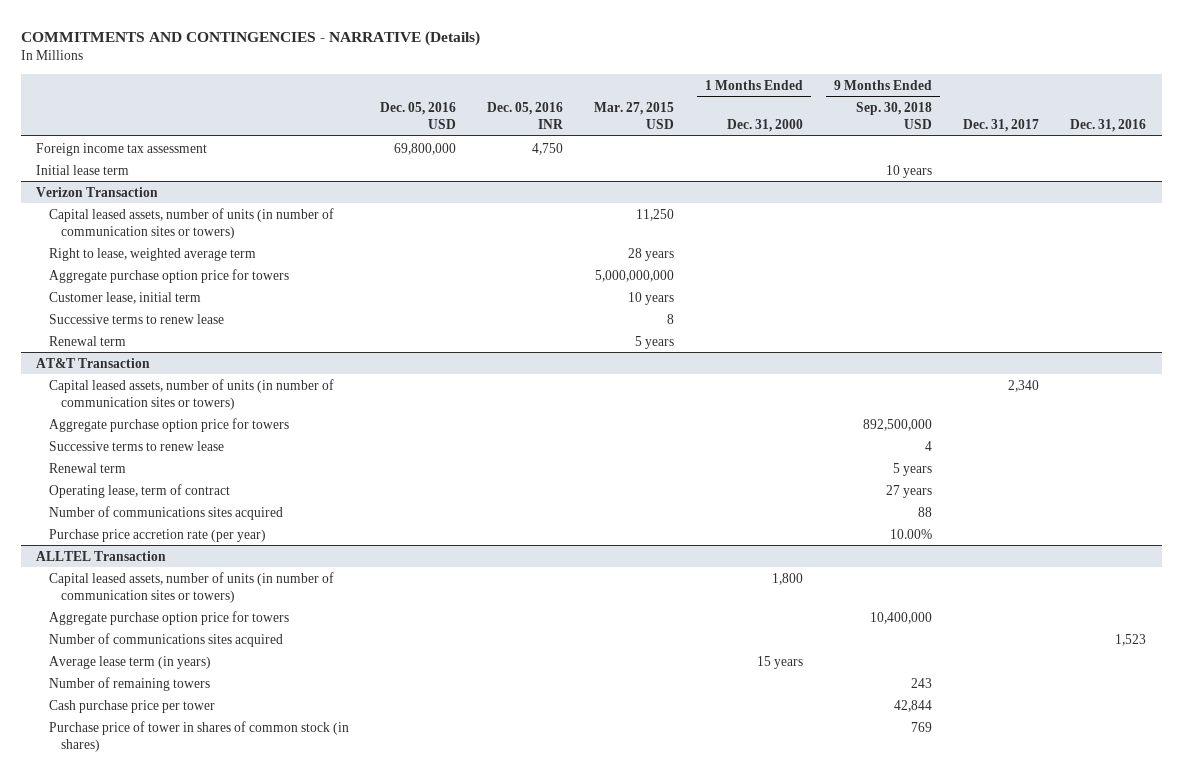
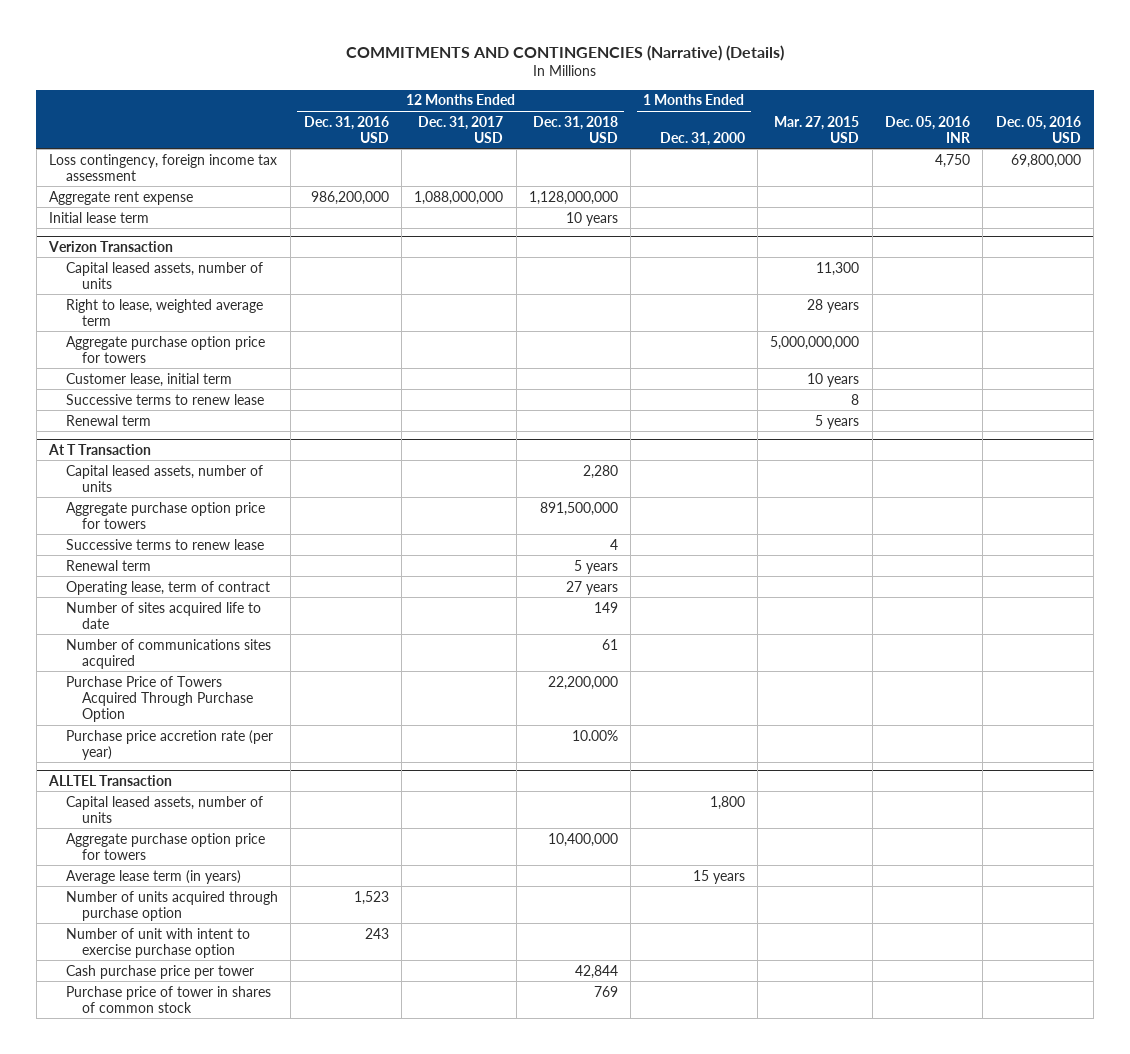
- COMMITMENTS AND CONTINGENCIES - NARRATIVE (Details)
+ COMMITMENTS AND CONTINGENCIES (Narrative) (Details)
- | Dec. 05, 2016 USD | Dec. 05, 2016 INR | Mar. 27, 2015 USD | 1 Months Ended Dec. 31, 2000 | 9 Months Ended Sep. 30, 2018 USD | Dec. 31, 2017 | Dec. 31, 2016
+ | 12 Months Ended Dec. 31, 2016 USD | 12 Months Ended Dec. 31, 2017 USD | 12 Months Ended Dec. 31, 2018 USD | 1 Months Ended Dec. 31, 2000 | Mar. 27, 2015 USD | Dec. 05, 2016 INR | Dec. 05, 2016 USD
- Foreign income tax assessment | 69,800,000 | 4,750 | | | | |
+ Loss contingency, foreign income tax assessment | | | | | | 4,750 | 69,800,000
+ Aggregate rent expense | 986,200,000 | 1,088,000,000 | 1,128,000,000 | | | |
@ Verizon Transaction
- Capital leased assets, number of units (in number of communication sites or towers) | | | 11,250 | | | |
+ Capital leased assets, number of units | | | | | 11,300 | |
- AT&T Transaction
- Capital leased assets, number of units (in number of communication sites or towers) | | | | | | 2,340 |
+ At T Transaction
+ Capital leased assets, number of units | | | 2,280 | | | |
+ Number of sites acquired life to date | | | 149 | | | |
+ Purchase Price of Towers Acquired Through Purchase Option | | | 22,200,000 | | | |
@ ALLTEL Transaction
- Capital leased assets, number of units (in number of communication sites or towers) | | | | 1,800 | | |
+ Capital leased assets, number of units | | | | 1,800 | | |
- Number of communications sites acquired | | | | | | | 1,523
- Number of remaining towers | | | | | 243 | |
+ Number of units acquired through purchase option | 1,523 | | | | | |
+ Number of unit with intent to exercise purchase option | 243 | | | | | |
- Purchase price of tower in shares of common stock (in shares) | | | | | 769 | |
+ Purchase price of tower in shares of common stock | | | 769 | | | |

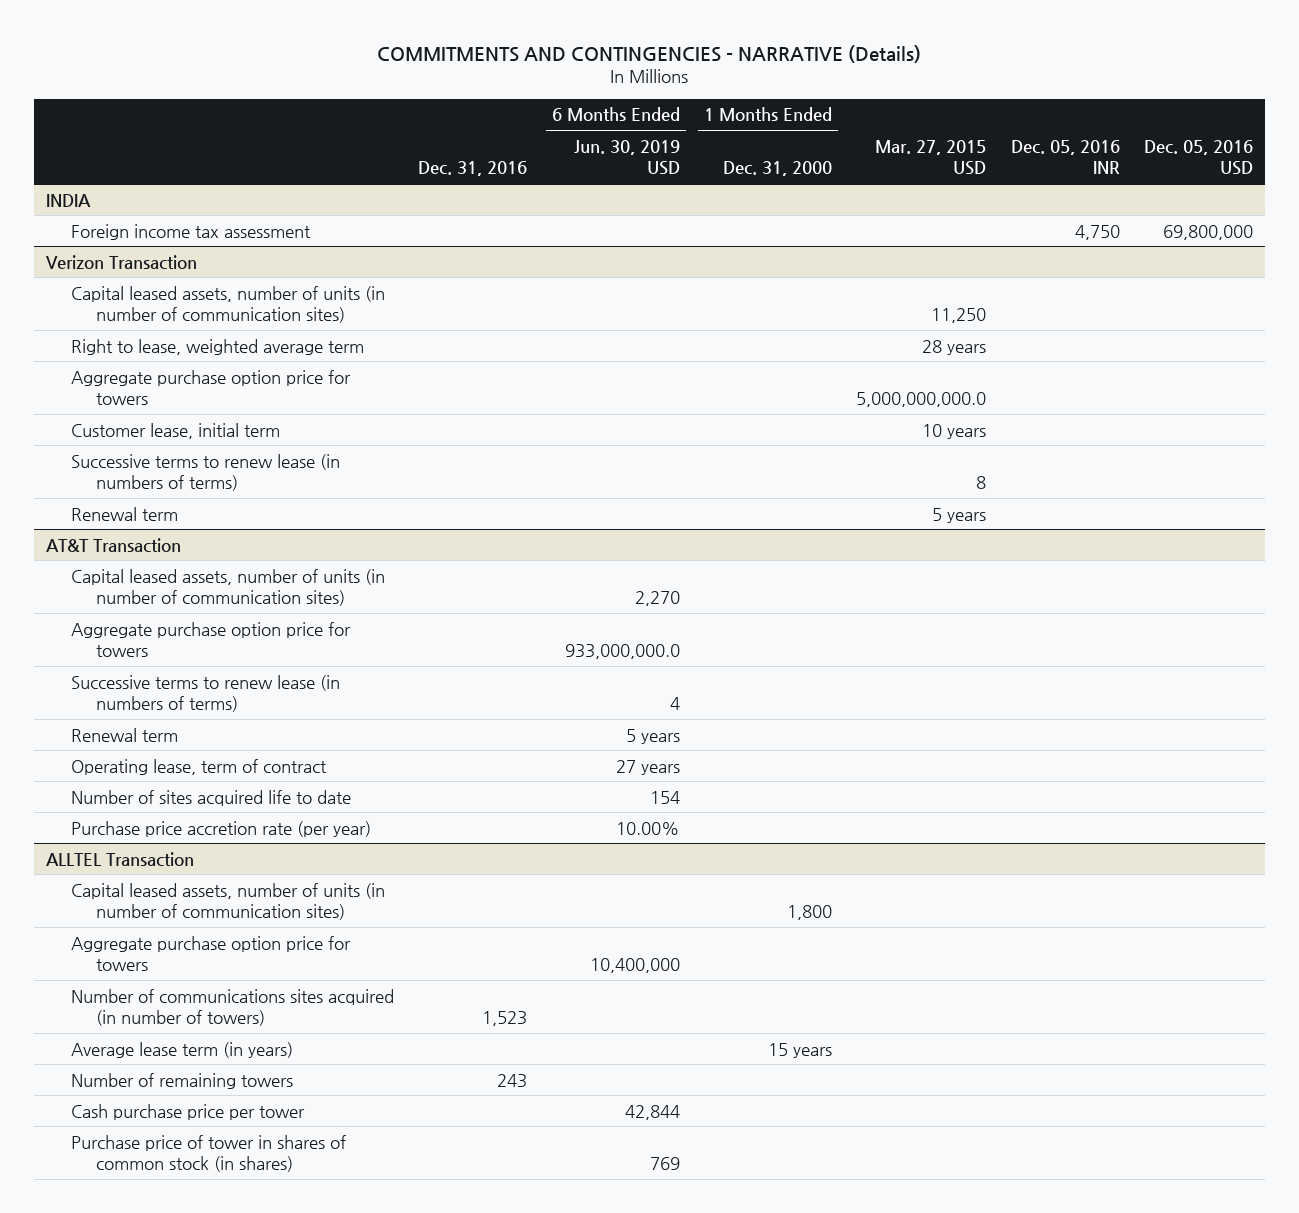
- COMMITMENTS AND CONTINGENCIES (Narrative) (Details)
+ COMMITMENTS AND CONTINGENCIES - NARRATIVE (Details)
- | 12 Months Ended Dec. 31, 2016 USD | 12 Months Ended Dec. 31, 2017 USD | 12 Months Ended Dec. 31, 2018 USD | 1 Months Ended Dec. 31, 2000 | Mar. 27, 2015 USD | Dec. 05, 2016 INR | Dec. 05, 2016 USD
+ | Dec. 31, 2016 | 6 Months Ended Jun. 30, 2019 USD | 1 Months Ended Dec. 31, 2000 | Mar. 27, 2015 USD | Dec. 05, 2016 INR | Dec. 05, 2016 USD
- Loss contingency, foreign income tax assessment | | | | | | 4,750 | 69,800,000
- Aggregate rent expense | 986,200,000 | 1,088,000,000 | 1,128,000,000 | | | |
- Initial lease term | | | 10 years | | | |
+ INDIA
+ Foreign income tax assessment | | | | | 4,750 | 69,800,000
@ Verizon Transaction
- Capital leased assets, number of units | | | | | 11,300 | |
+ Capital leased assets, number of units (in number of communication sites) | | | | 11,250 | |
- Aggregate purchase option price for towers | | | | | 5,000,000,000 | |
+ Aggregate purchase option price for towers | | | | 5,000,000,000.0 | |
- Successive terms to renew lease | | | | | 8 | |
+ Successive terms to renew lease (in numbers of terms) | | | | 8 | |
- At T Transaction
- Capital leased assets, number of units | | | 2,280 | | | |
+ AT&T Transaction
+ Capital leased assets, number of units (in number of communication sites) | | 2,270 | | | |
- Successive terms to renew lease | | | 4 | | | |
+ Successive terms to renew lease (in numbers of terms) | | 4 | | | |
- Number of communications sites acquired | | | 61 | | | |
- Purchase Price of Towers Acquired Through Purchase Option | | | 22,200,000 | | | |
@ ALLTEL Transaction
- Capital leased assets, number of units | | | | 1,800 | | |
+ Capital leased assets, number of units (in number of communication sites) | | | 1,800 | | |
+ Number of communications sites acquired (in number of towers) | 1,523 | | | | |
- Number of units acquired through purchase option | 1,523 | | | | | |
- Number of unit with intent to exercise purchase option | 243 | | | | | |
+ Number of remaining towers | 243 | | | | |
- Purchase price of tower in shares of common stock | | | 769 | | | |
+ Purchase price of tower in shares of common stock (in shares) | | 769 | | | |

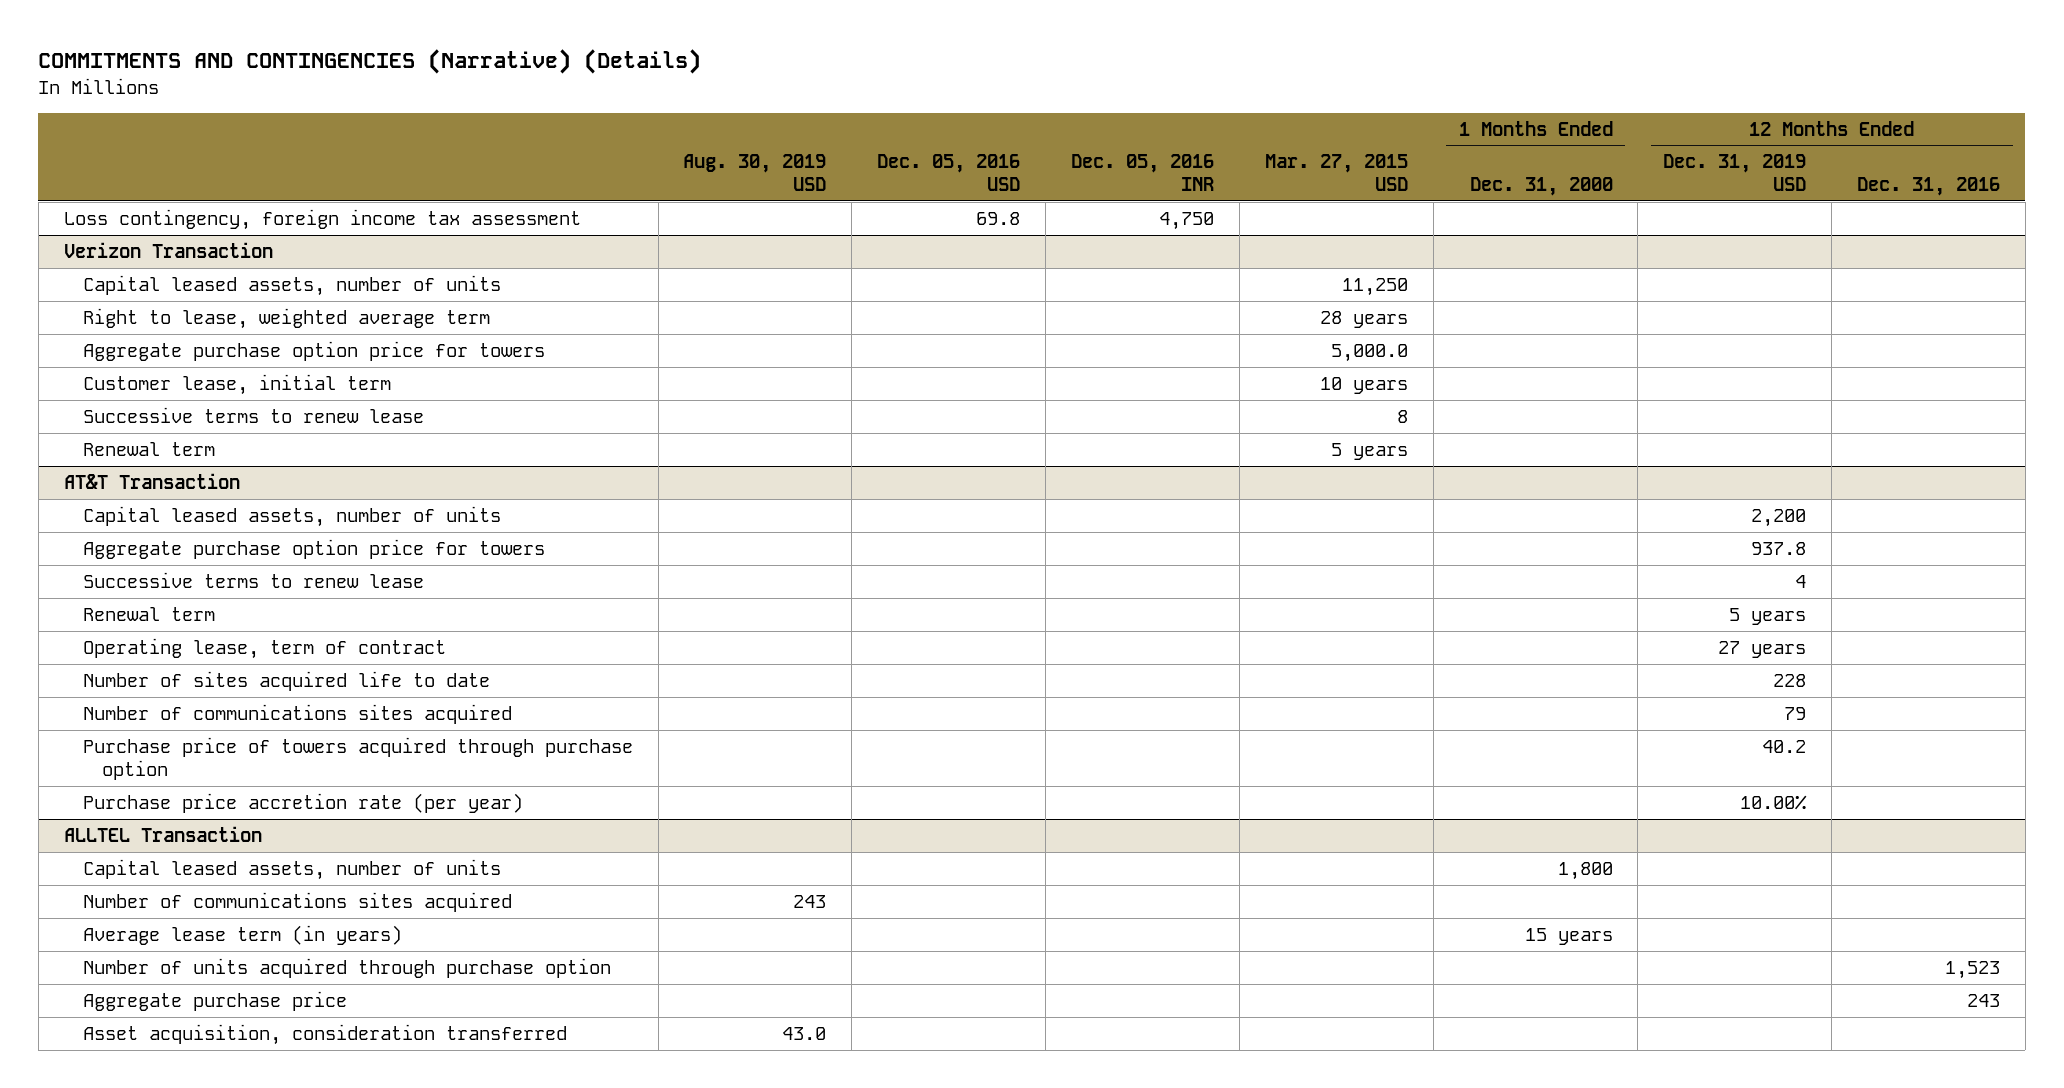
- COMMITMENTS AND CONTINGENCIES - NARRATIVE (Details)
+ COMMITMENTS AND CONTINGENCIES (Narrative) (Details)
- | Dec. 31, 2016 | 6 Months Ended Jun. 30, 2019 USD | 1 Months Ended Dec. 31, 2000 | Mar. 27, 2015 USD | Dec. 05, 2016 INR | Dec. 05, 2016 USD
+ | Aug. 30, 2019 USD | Dec. 05, 2016 USD | Dec. 05, 2016 INR | Mar. 27, 2015 USD | 1 Months Ended Dec. 31, 2000 | 12 Months Ended Dec. 31, 2019 USD | 12 Months Ended Dec. 31, 2016
- INDIA
- Foreign income tax assessment | | | | | 4,750 | 69,800,000
+ Loss contingency, foreign income tax assessment | | 69.8 | 4,750 | | | |
@ Verizon Transaction
- Capital leased assets, number of units (in number of communication sites) | | | | 11,250 | |
+ Capital leased assets, number of units | | | | 11,250 | | |
- Aggregate purchase option price for towers | | | | 5,000,000,000.0 | |
+ Aggregate purchase option price for towers | | | | 5,000.0 | | |
- Successive terms to renew lease (in numbers of terms) | | | | 8 | |
+ Successive terms to renew lease | | | | 8 | | |
@ AT&T Transaction
- Capital leased assets, number of units (in number of communication sites) | | 2,270 | | | |
+ Capital leased assets, number of units | | | | | | 2,200 |
- Successive terms to renew lease (in numbers of terms) | | 4 | | | |
+ Successive terms to renew lease | | | | | | 4 |
+ Number of communications sites acquired | | | | | | 79 |
+ Purchase price of towers acquired through purchase option | | | | | | 40.2 |
@ ALLTEL Transaction
- Capital leased assets, number of units (in number of communication sites) | | | 1,800 | | |
- Aggregate purchase option price for towers | | 10,400,000 | | | |
- Number of communications sites acquired (in number of towers) | 1,523 | | | | |
+ Capital leased assets, number of units | | | | | 1,800 | |
+ Number of communications sites acquired | 243 | | | | | |
- Number of remaining towers | 243 | | | | |
- Cash purchase price per tower | | 42,844 | | | |
- Purchase price of tower in shares of common stock (in shares) | | 769 | | | |
+ Number of units acquired through purchase option | | | | | | | 1,523
+ Aggregate purchase price | | | | | | | 243
+ Asset acquisition, consideration transferred | 43.0 | | | | | |

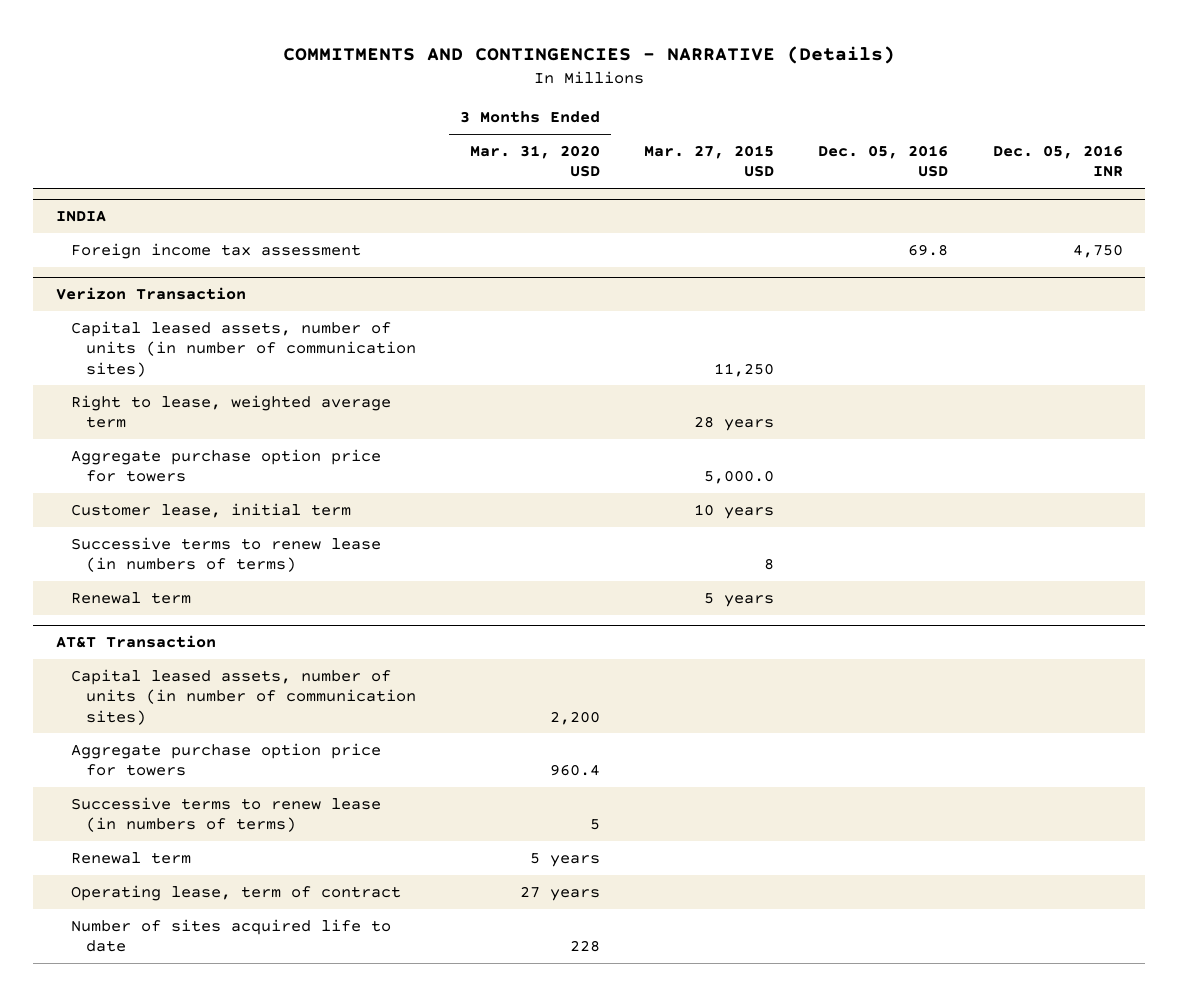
- COMMITMENTS AND CONTINGENCIES (Narrative) (Details)
+ COMMITMENTS AND CONTINGENCIES - NARRATIVE (Details)
- | Aug. 30, 2019 USD | Dec. 05, 2016 USD | Dec. 05, 2016 INR | Mar. 27, 2015 USD | 1 Months Ended Dec. 31, 2000 | 12 Months Ended Dec. 31, 2019 USD | 12 Months Ended Dec. 31, 2016
+ | 3 Months Ended Mar. 31, 2020 USD | Mar. 27, 2015 USD | Dec. 05, 2016 USD | Dec. 05, 2016 INR
- Loss contingency, foreign income tax assessment | | 69.8 | 4,750 | | | |
+ INDIA
+ Foreign income tax assessment | | | 69.8 | 4,750
@ Verizon Transaction
- Capital leased assets, number of units | | | | 11,250 | | |
+ Capital leased assets, number of units (in number of communication sites) | | 11,250 | |
- Successive terms to renew lease | | | | 8 | | |
+ Successive terms to renew lease (in numbers of terms) | | 8 | |
@ AT&T Transaction
- Capital leased assets, number of units | | | | | | 2,200 |
+ Capital leased assets, number of units (in number of communication sites) | 2,200 | | |
- Successive terms to renew lease | | | | | | 4 |
+ Successive terms to renew lease (in numbers of terms) | 5 | | |
- Number of communications sites acquired | | | | | | 79 |
- Purchase price of towers acquired through purchase option | | | | | | 40.2 |
- Purchase price accretion rate (per year) | | | | | | 10.00% |
- ALLTEL Transaction
- Capital leased assets, number of units | | | | | 1,800 | |
- Number of communications sites acquired | 243 | | | | | |
- Average lease term (in years) | | | | | 15 years | |
- Number of units acquired through purchase option | | | | | | | 1,523
- Aggregate purchase price | | | | | | | 243
- Asset acquisition, consideration transferred | 43.0 | | | | | |

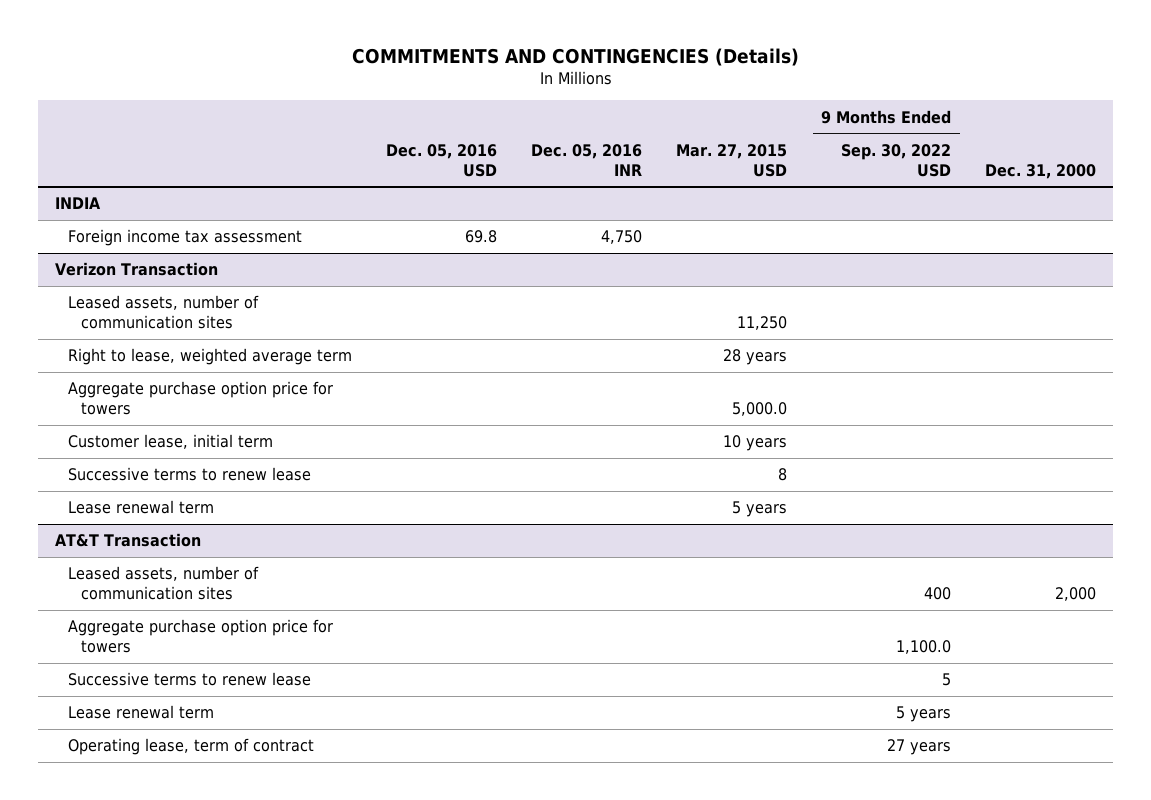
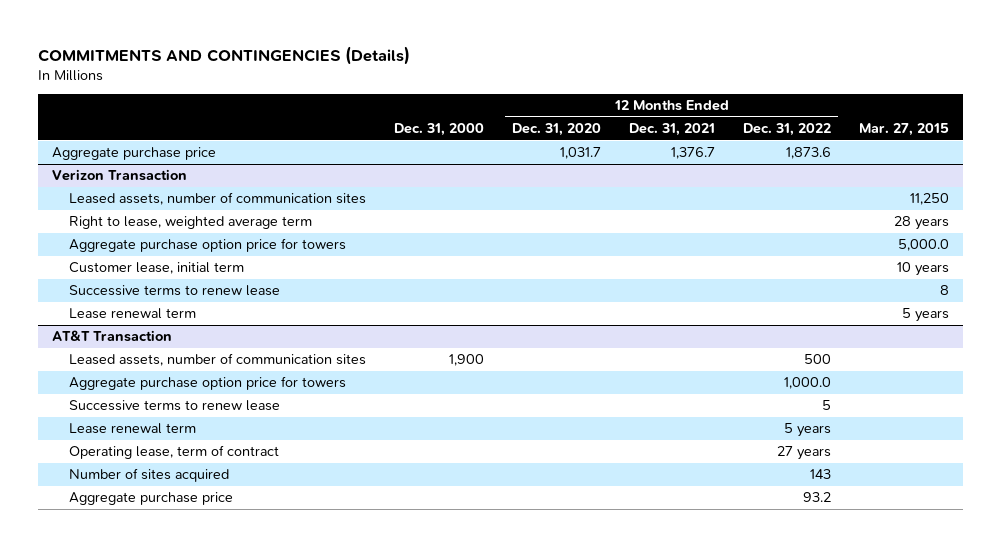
- | Dec. 05, 2016 USD | Dec. 05, 2016 INR | Mar. 27, 2015 USD | 9 Months Ended Sep. 30, 2022 USD | Dec. 31, 2000
+ | Dec. 31, 2000 | 12 Months Ended Dec. 31, 2020 | 12 Months Ended Dec. 31, 2021 | 12 Months Ended Dec. 31, 2022 | Mar. 27, 2015
- INDIA
- Foreign income tax assessment | 69.8 | 4,750 | | |
+ Aggregate purchase price | | 1,031.7 | 1,376.7 | 1,873.6 |
@ AT&T Transaction
- Leased assets, number of communication sites | | | | 400 | 2,000
+ Leased assets, number of communication sites | 1,900 | | | 500 |
+ Number of sites acquired | | | | 143 |
+ Aggregate purchase price | | | | 93.2 |

